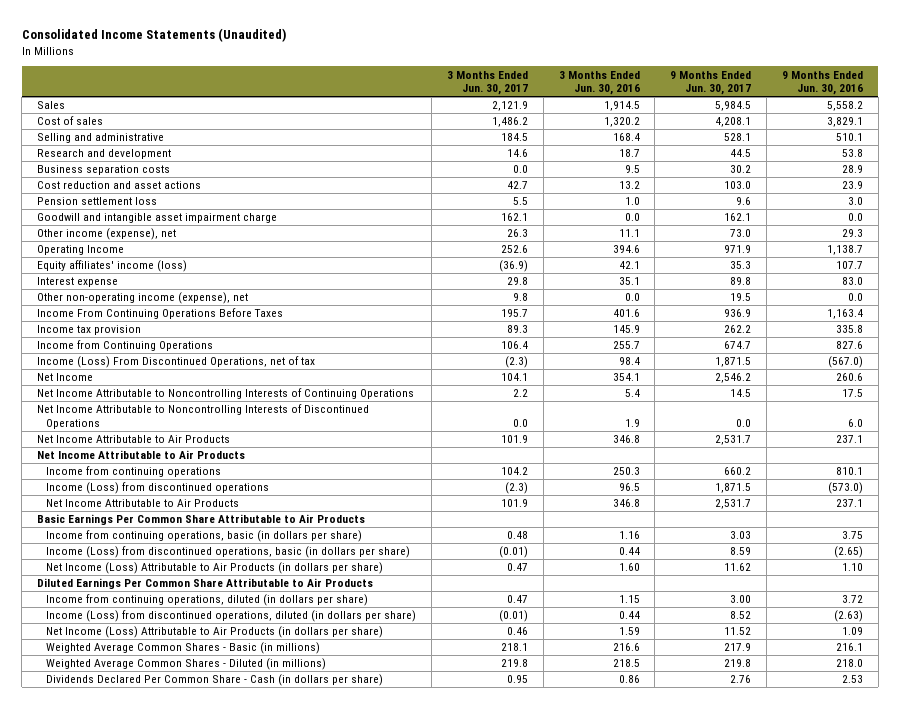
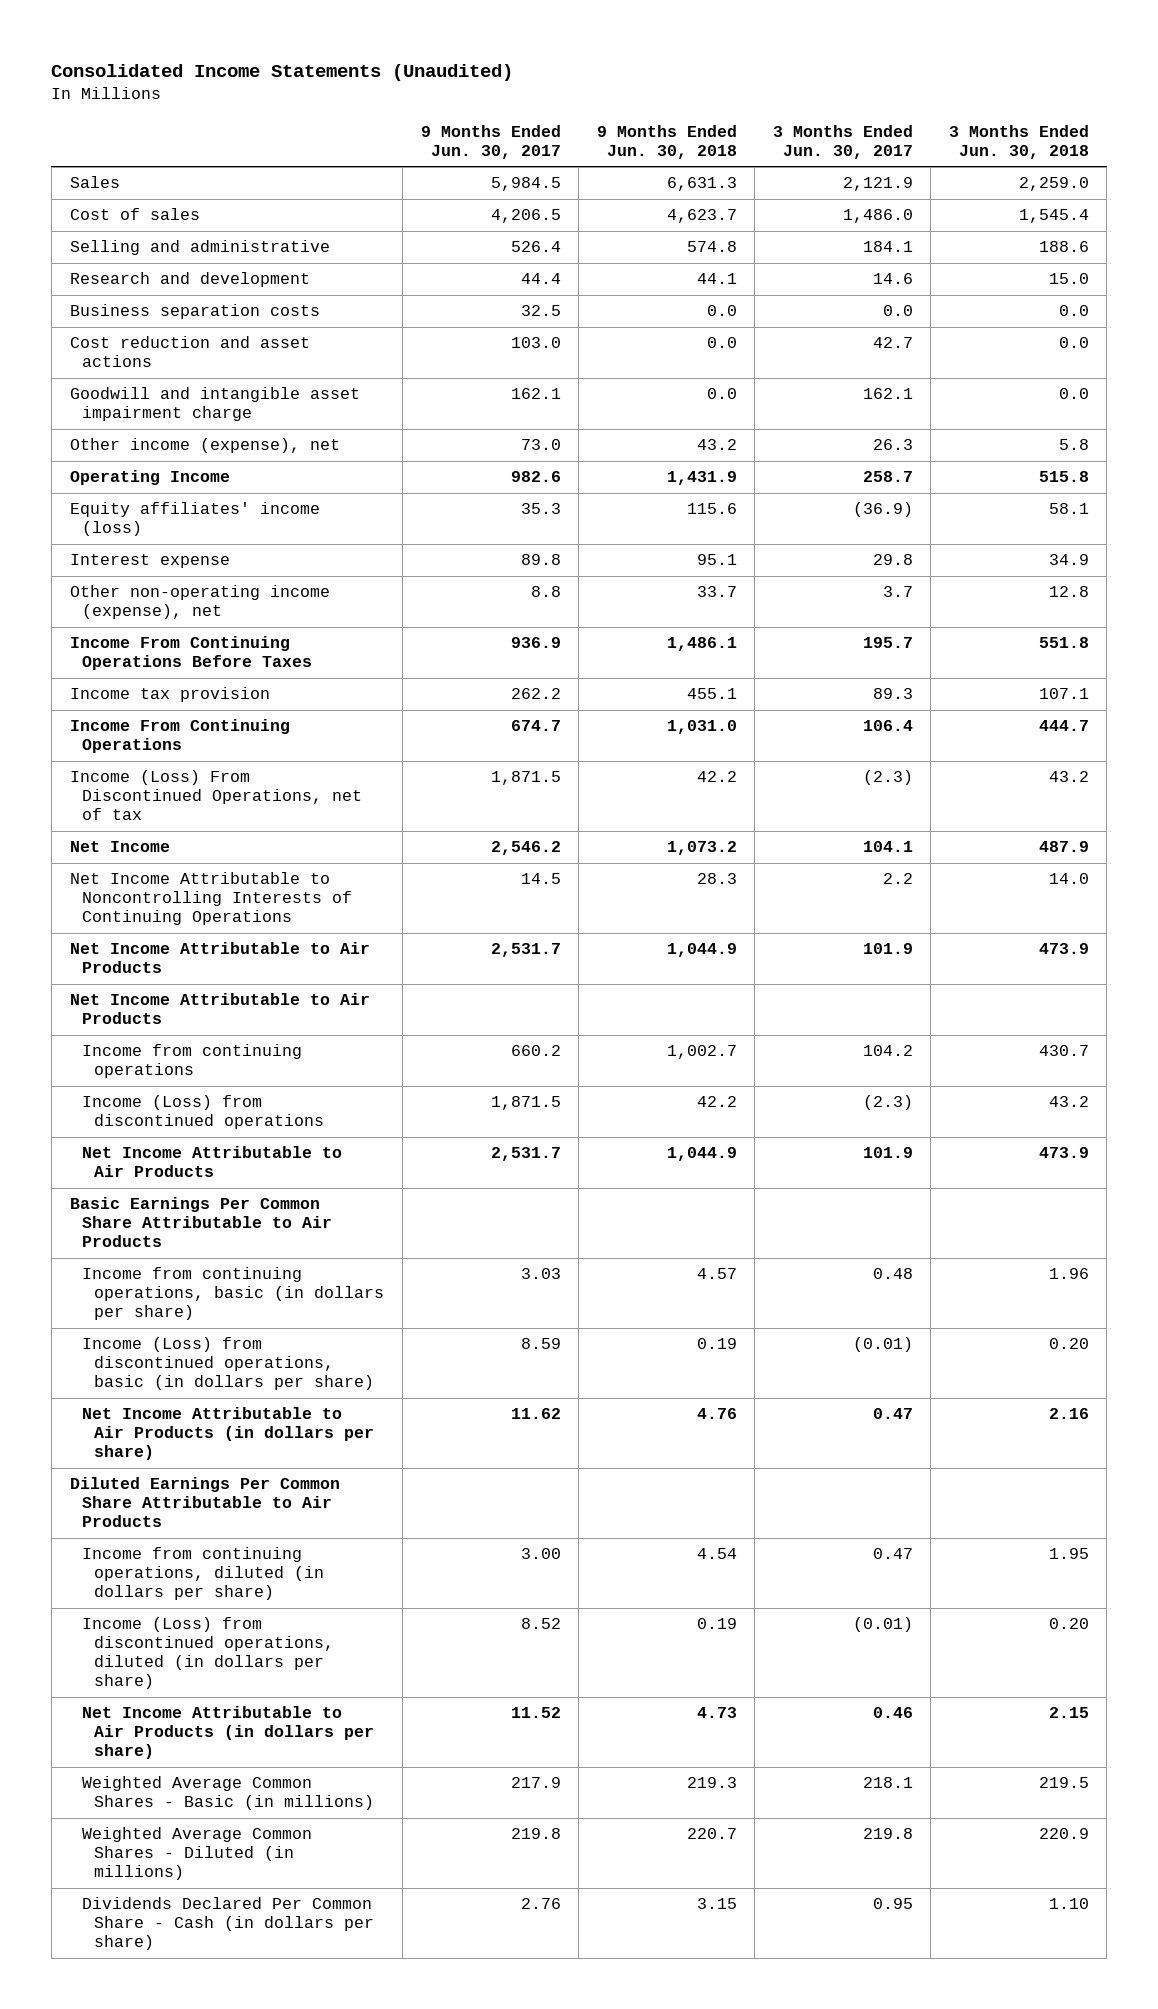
- | 3 Months Ended Jun. 30, 2017 | 3 Months Ended Jun. 30, 2016 | 9 Months Ended Jun. 30, 2017 | 9 Months Ended Jun. 30, 2016
+ | 9 Months Ended Jun. 30, 2017 | 9 Months Ended Jun. 30, 2018 | 3 Months Ended Jun. 30, 2017 | 3 Months Ended Jun. 30, 2018
- Cost of sales | 1,486.2 | 1,320.2 | 4,208.1 | 3,829.1
- Selling and administrative | 184.5 | 168.4 | 528.1 | 510.1
- Research and development | 14.6 | 18.7 | 44.5 | 53.8
- Business separation costs | 0.0 | 9.5 | 30.2 | 28.9
+ Cost of sales | 4,206.5 | 4,623.7 | 1,486.0 | 1,545.4
+ Selling and administrative | 526.4 | 574.8 | 184.1 | 188.6
+ Research and development | 44.4 | 44.1 | 14.6 | 15.0
+ Business separation costs | 32.5 | 0.0 | 0.0 | 0.0
- Pension settlement loss | 5.5 | 1.0 | 9.6 | 3.0
- Operating Income | 252.6 | 394.6 | 971.9 | 1,138.7
+ Operating Income | 982.6 | 1,431.9 | 258.7 | 515.8
- Other non-operating income (expense), net | 9.8 | 0.0 | 19.5 | 0.0
+ Other non-operating income (expense), net | 8.8 | 33.7 | 3.7 | 12.8
- Income from Continuing Operations | 106.4 | 255.7 | 674.7 | 827.6
+ Income From Continuing Operations | 674.7 | 1,031.0 | 106.4 | 444.7
- Net Income Attributable to Noncontrolling Interests of Discontinued Operations | 0.0 | 1.9 | 0.0 | 6.0
- Net Income (Loss) Attributable to Air Products (in dollars per share) | 0.47 | 1.60 | 11.62 | 1.10
+ Net Income Attributable to Air Products (in dollars per share) | 11.62 | 4.76 | 0.47 | 2.16
- Net Income (Loss) Attributable to Air Products (in dollars per share) | 0.46 | 1.59 | 11.52 | 1.09
+ Net Income Attributable to Air Products (in dollars per share) | 11.52 | 4.73 | 0.46 | 2.15

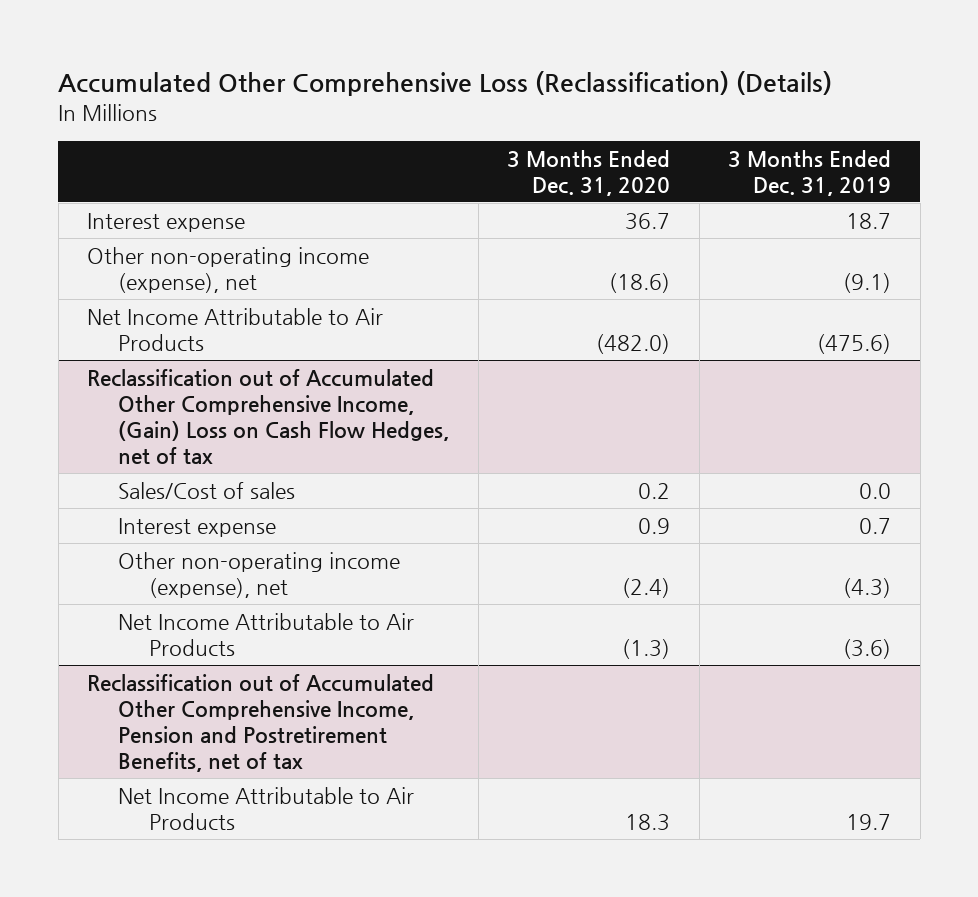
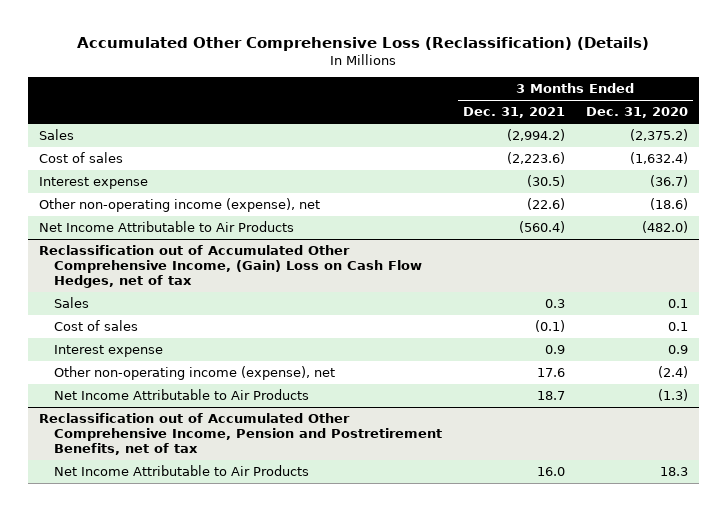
- | 3 Months Ended Dec. 31, 2020 | 3 Months Ended Dec. 31, 2019
+ | 3 Months Ended Dec. 31, 2021 | 3 Months Ended Dec. 31, 2020
- Interest expense | 36.7 | 18.7
+ Sales | (2,994.2) | (2,375.2)
+ Cost of sales | (2,223.6) | (1,632.4)
+ Interest expense | (30.5) | (36.7)
@ Reclassification out of Accumulated Other Comprehensive Income, (Gain) Loss on Cash Flow Hedges, net of tax
- Sales/Cost of sales | 0.2 | 0.0
+ Sales | 0.3 | 0.1
+ Cost of sales | (0.1) | 0.1

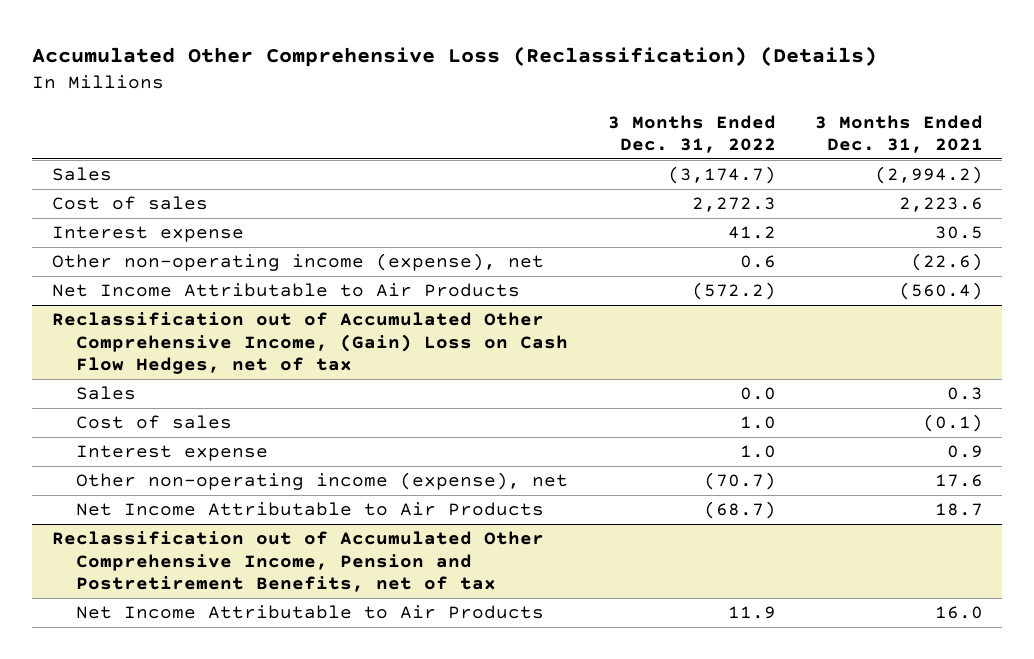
- | 3 Months Ended Dec. 31, 2021 | 3 Months Ended Dec. 31, 2020
+ | 3 Months Ended Dec. 31, 2022 | 3 Months Ended Dec. 31, 2021
- Cost of sales | (2,223.6) | (1,632.4)
- Interest expense | (30.5) | (36.7)
+ Cost of sales | 2,272.3 | 2,223.6
+ Interest expense | 41.2 | 30.5

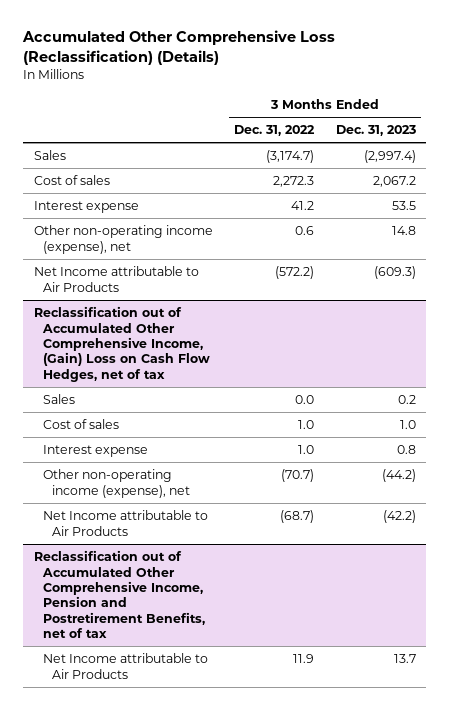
- | 3 Months Ended Dec. 31, 2022 | 3 Months Ended Dec. 31, 2021
+ | 3 Months Ended Dec. 31, 2022 | 3 Months Ended Dec. 31, 2023
- Net Income Attributable to Air Products | (572.2) | (560.4)
+ Net Income attributable to Air Products | (572.2) | (609.3)
@ Reclassification out of Accumulated Other Comprehensive Income, (Gain) Loss on Cash Flow Hedges, net of tax
- Net Income Attributable to Air Products | (68.7) | 18.7
+ Net Income attributable to Air Products | (68.7) | (42.2)
@ Reclassification out of Accumulated Other Comprehensive Income, Pension and Postretirement Benefits, net of tax
- Net Income Attributable to Air Products | 11.9 | 16.0
+ Net Income attributable to Air Products | 11.9 | 13.7

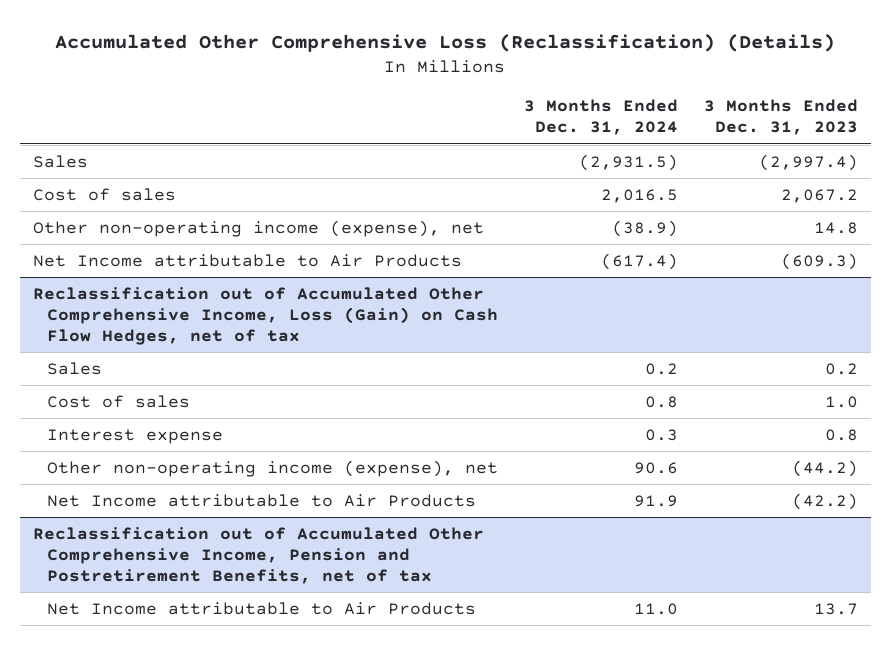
- | 3 Months Ended Dec. 31, 2022 | 3 Months Ended Dec. 31, 2023
+ | 3 Months Ended Dec. 31, 2024 | 3 Months Ended Dec. 31, 2023
- Interest expense | 41.2 | 53.5
- Reclassification out of Accumulated Other Comprehensive Income, (Gain) Loss on Cash Flow Hedges, net of tax
+ Reclassification out of Accumulated Other Comprehensive Income, Loss (Gain) on Cash Flow Hedges, net of tax

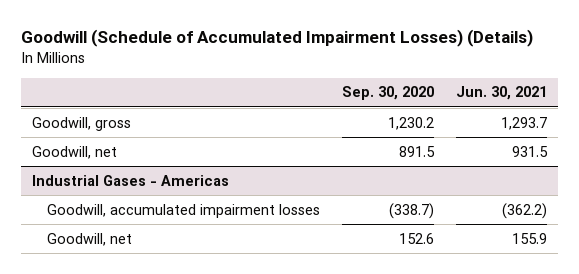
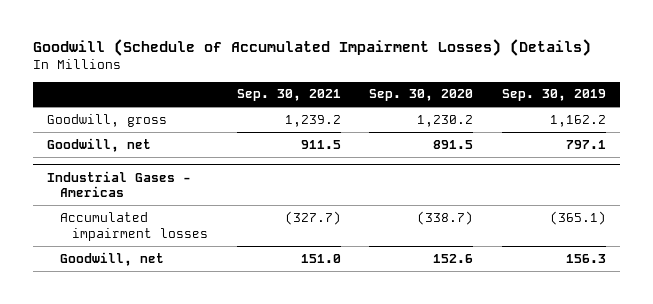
- | Sep. 30, 2020 | Jun. 30, 2021
+ | Sep. 30, 2021 | Sep. 30, 2020 | Sep. 30, 2019
@ Industrial Gases - Americas
- Goodwill, accumulated impairment losses | (338.7) | (362.2)
+ Accumulated impairment losses | (327.7) | (338.7) | (365.1)

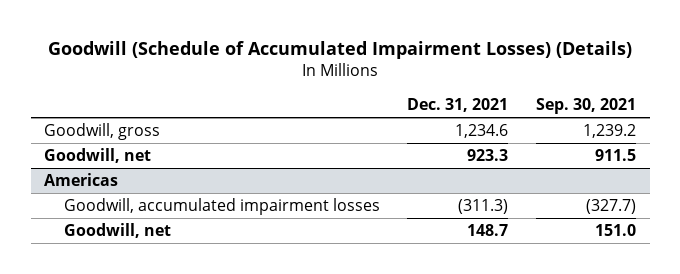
- | Sep. 30, 2021 | Sep. 30, 2020 | Sep. 30, 2019
+ | Dec. 31, 2021 | Sep. 30, 2021
- Industrial Gases - Americas
- Accumulated impairment losses | (327.7) | (338.7) | (365.1)
+ Americas
+ Goodwill, accumulated impairment losses | (311.3) | (327.7)

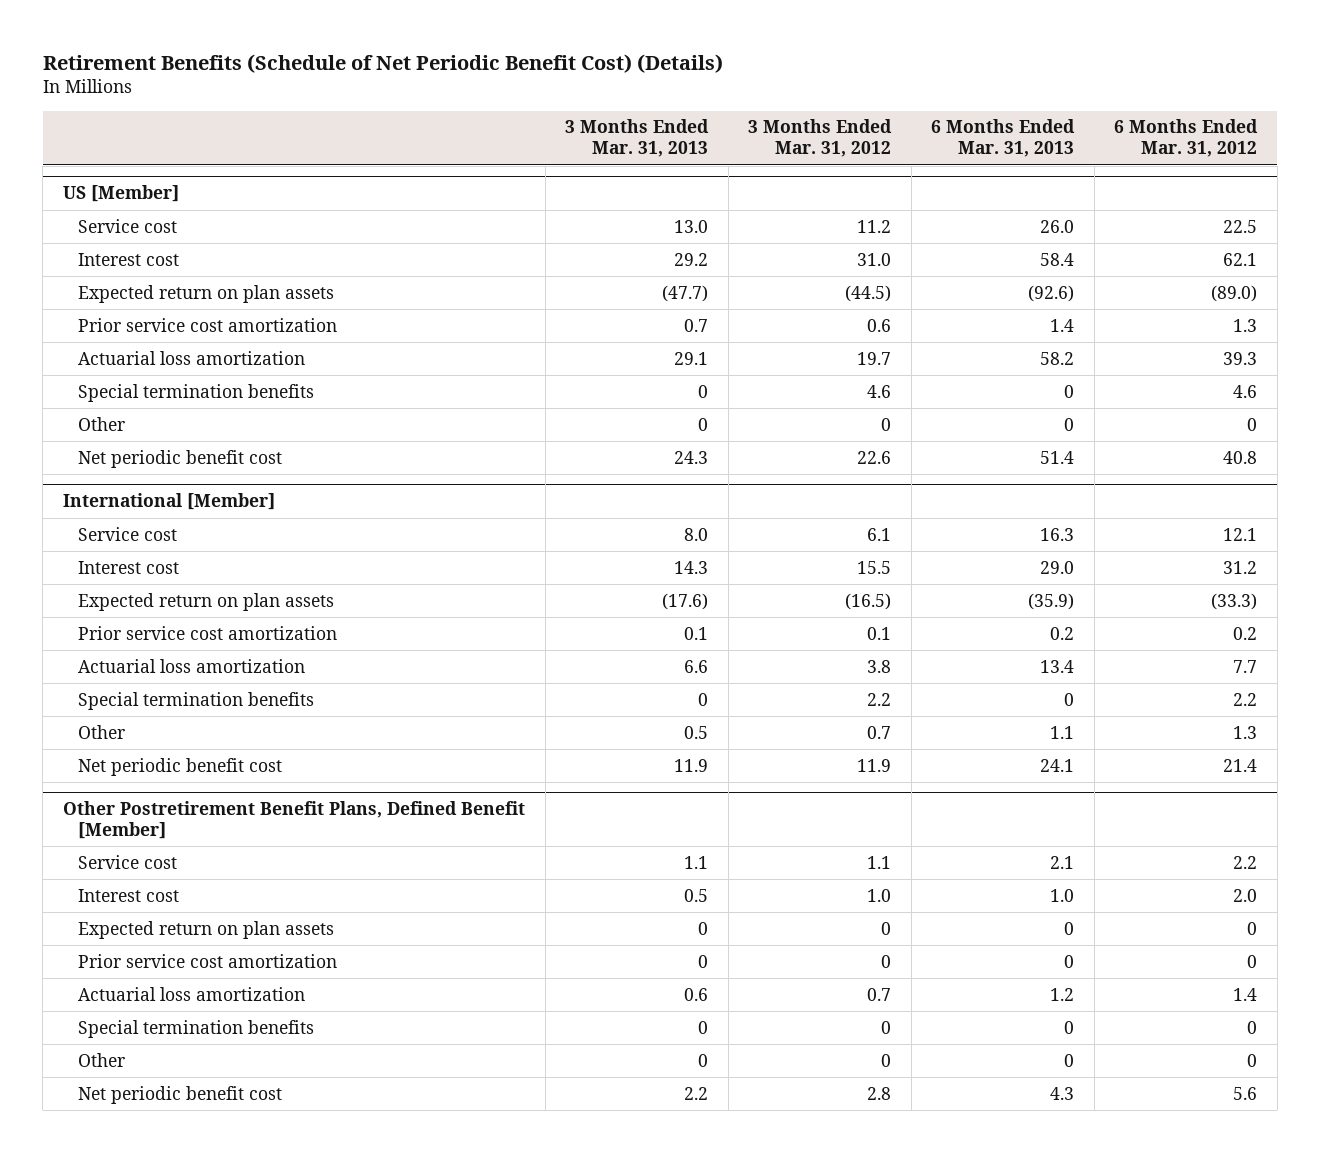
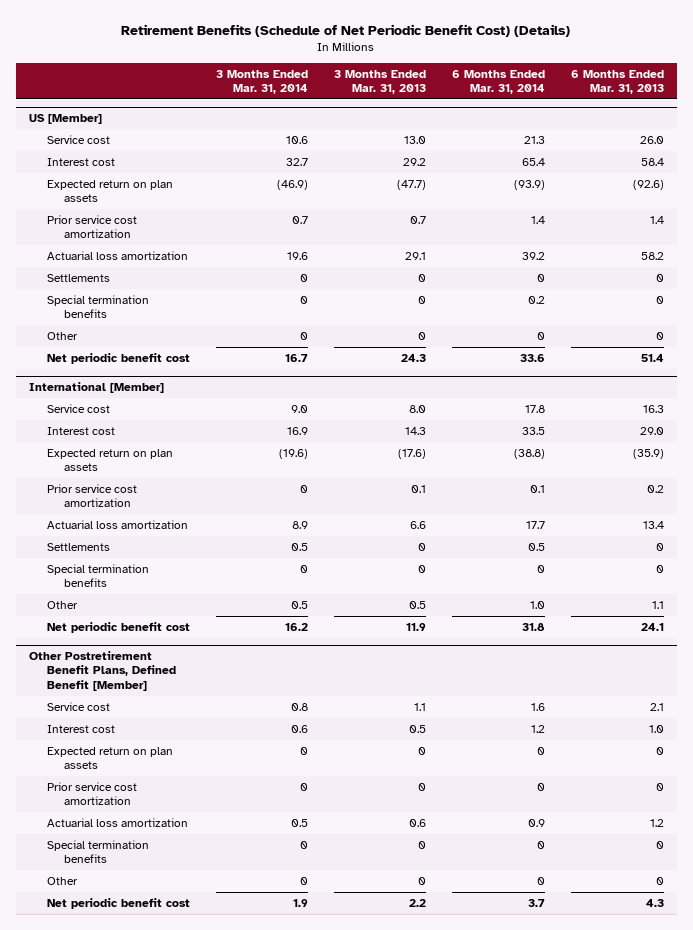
- | 3 Months Ended Mar. 31, 2013 | 3 Months Ended Mar. 31, 2012 | 6 Months Ended Mar. 31, 2013 | 6 Months Ended Mar. 31, 2012
+ | 3 Months Ended Mar. 31, 2014 | 3 Months Ended Mar. 31, 2013 | 6 Months Ended Mar. 31, 2014 | 6 Months Ended Mar. 31, 2013
@ US [Member]
+ Settlements | 0 | 0 | 0 | 0
@ International [Member]
+ Settlements | 0.5 | 0 | 0.5 | 0

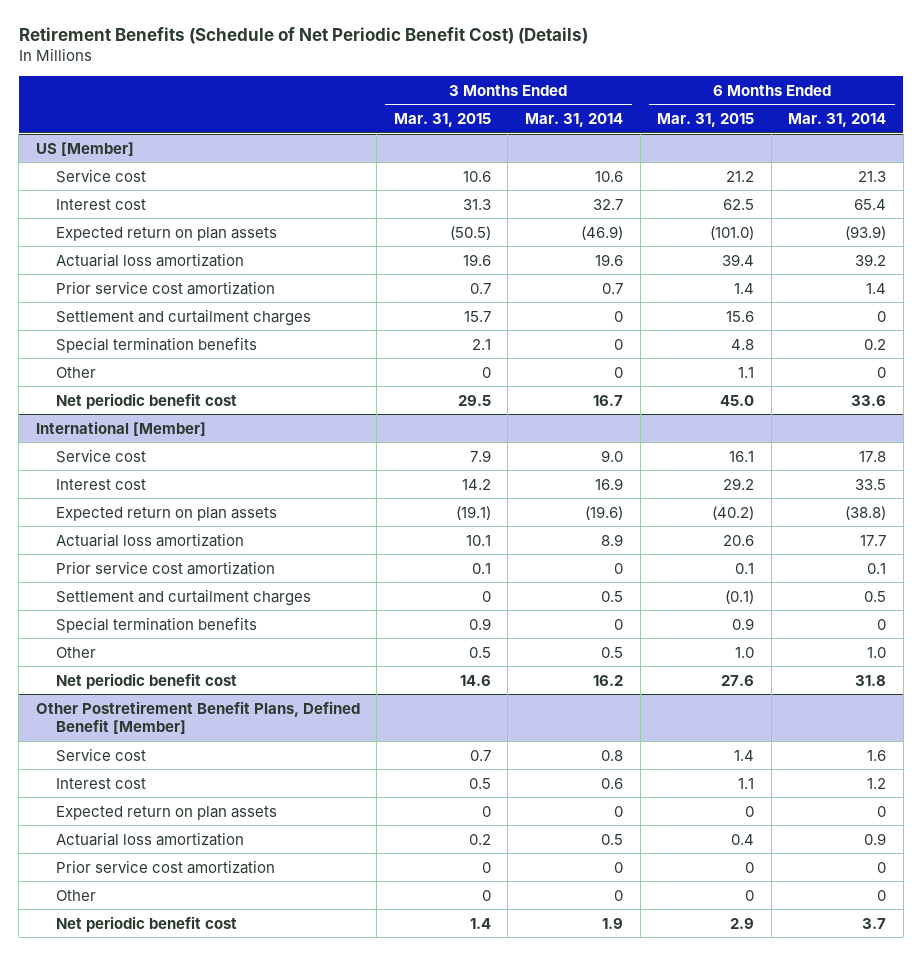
- | 3 Months Ended Mar. 31, 2014 | 3 Months Ended Mar. 31, 2013 | 6 Months Ended Mar. 31, 2014 | 6 Months Ended Mar. 31, 2013
+ | 3 Months Ended Mar. 31, 2015 | 3 Months Ended Mar. 31, 2014 | 6 Months Ended Mar. 31, 2015 | 6 Months Ended Mar. 31, 2014
@ US [Member]
- Settlements | 0 | 0 | 0 | 0
moved down: Prior service cost amortization | 0.7 | 0.7 | 1.4 | 1.4
+ Settlement and curtailment charges | 15.7 | 0 | 15.6 | 0
@ International [Member]
- Settlements | 0.5 | 0 | 0.5 | 0
moved down: Prior service cost amortization | 0.1 | 0 | 0.1 | 0.1
+ Settlement and curtailment charges | 0 | 0.5 | (0.1) | 0.5
@ Other Postretirement Benefit Plans, Defined Benefit [Member]
- Special termination benefits | 0 | 0 | 0 | 0
moved down: Prior service cost amortization | 0 | 0 | 0 | 0

